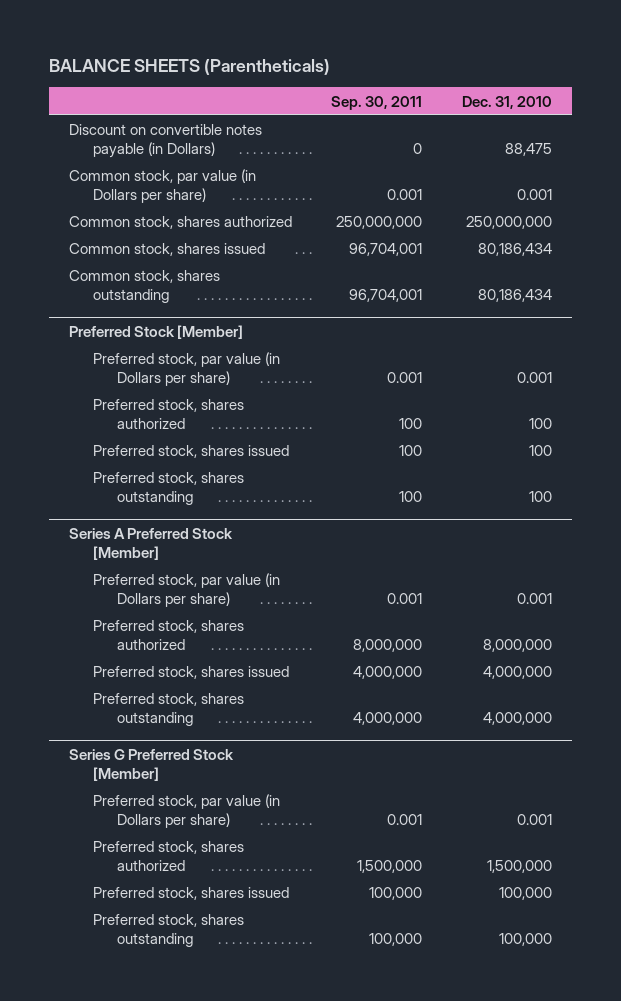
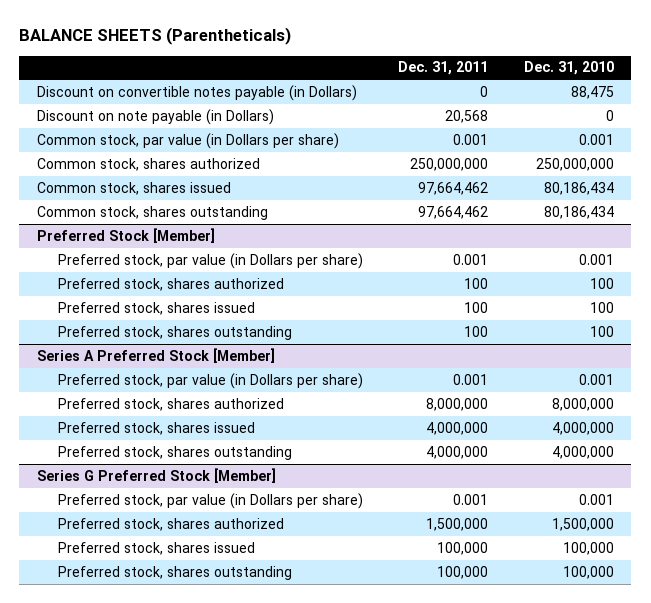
- | Sep. 30, 2011 | Dec. 31, 2010
+ | Dec. 31, 2011 | Dec. 31, 2010
+ Discount on note payable (in Dollars) | 20,568 | 0

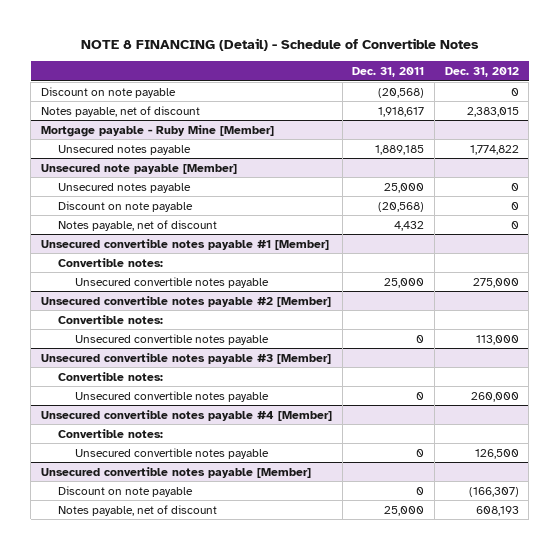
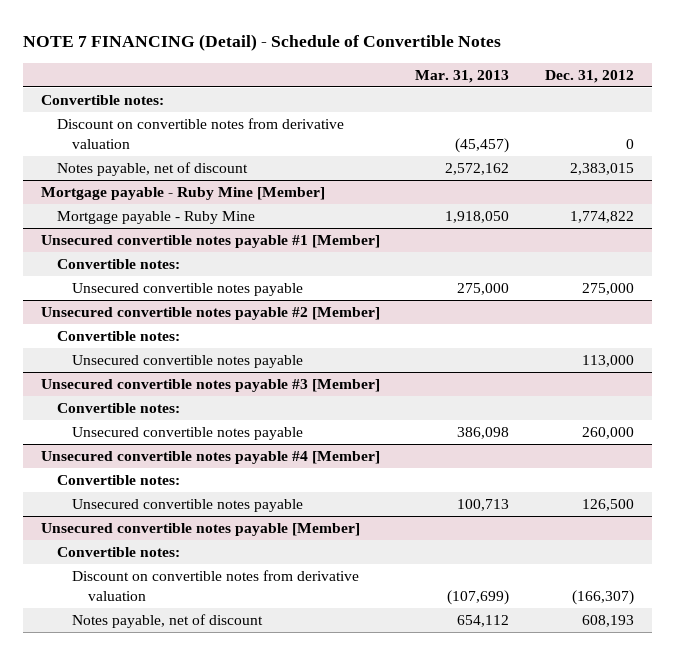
- NOTE 8 FINANCING (Detail) - Schedule of Convertible Notes
+ NOTE 7 FINANCING (Detail) - Schedule of Convertible Notes
- | Dec. 31, 2011 | Dec. 31, 2012
+ | Mar. 31, 2013 | Dec. 31, 2012
- Discount on note payable | (20,568) | 0
+ Convertible notes:
+ Discount on convertible notes from derivative valuation | (45,457) | 0
@ Mortgage payable - Ruby Mine [Member]
- Unsecured notes payable | 1,889,185 | 1,774,822
- Unsecured note payable [Member]
- Unsecured notes payable | 25,000 | 0
- Discount on note payable | (20,568) | 0
- Notes payable, net of discount | 4,432 | 0
@ Mortgage payable - Ruby Mine [Member]
+ Mortgage payable - Ruby Mine | 1,918,050 | 1,774,822
@ Unsecured convertible notes payable [Member]
- Discount on note payable | 0 | (166,307)
+ Convertible notes:
+ Discount on convertible notes from derivative valuation | (107,699) | (166,307)

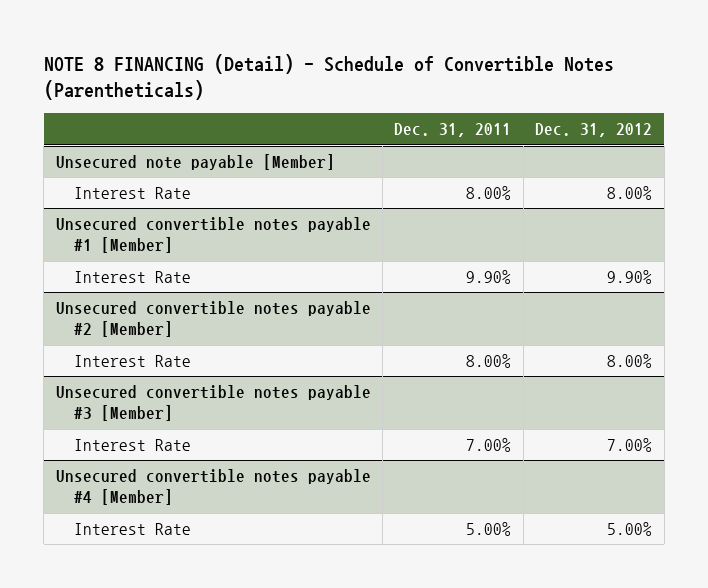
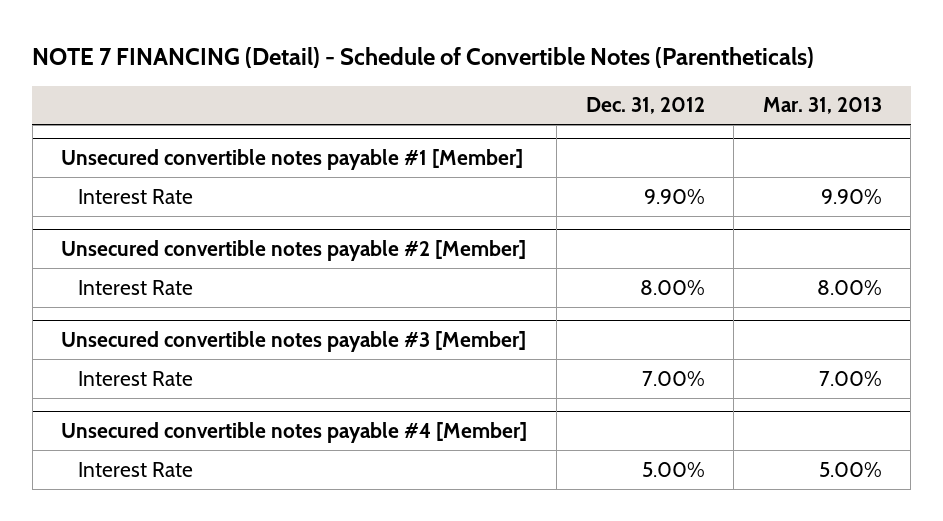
- NOTE 8 FINANCING (Detail) - Schedule of Convertible Notes (Parentheticals)
+ NOTE 7 FINANCING (Detail) - Schedule of Convertible Notes (Parentheticals)
- | Dec. 31, 2011 | Dec. 31, 2012
+ | Dec. 31, 2012 | Mar. 31, 2013
- Unsecured note payable [Member]
- Interest Rate | 8.00% | 8.00%

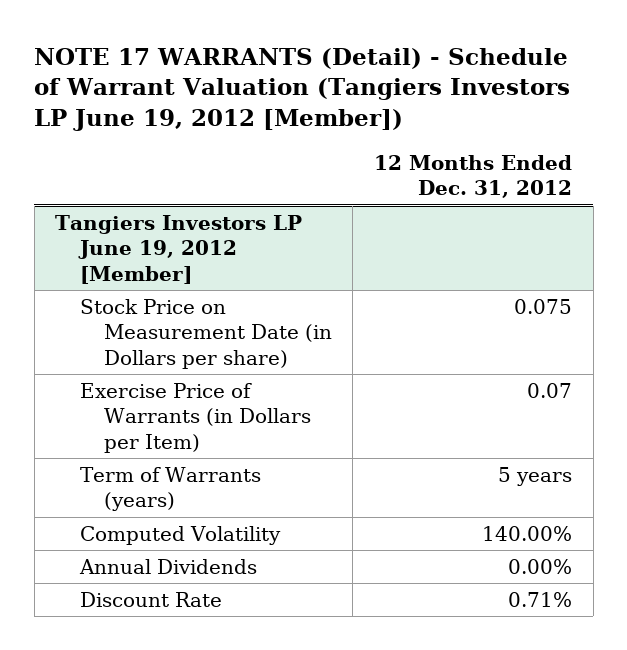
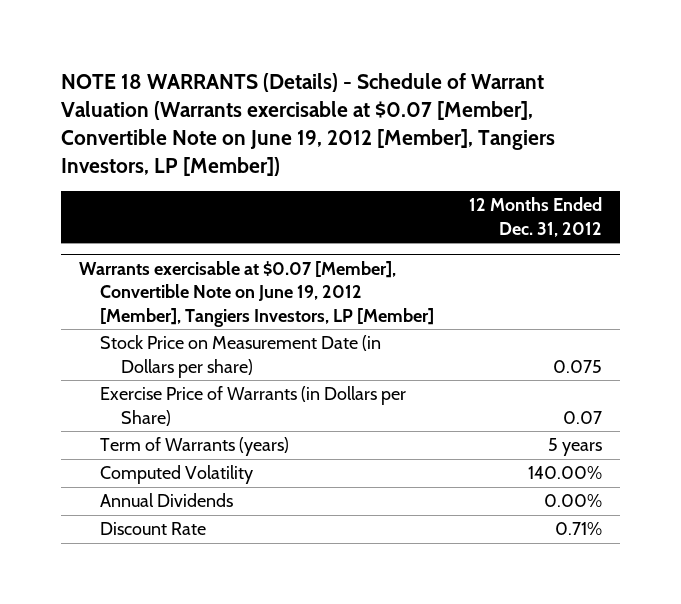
- NOTE 17 WARRANTS (Detail) - Schedule of Warrant Valuation (Tangiers Investors LP June 19, 2012 [Member])
+ NOTE 18 WARRANTS (Details) - Schedule of Warrant Valuation (Warrants exercisable at $0.07 [Member], Convertible Note on June 19, 2012 [Member], Tangiers Investors, LP [Member])
- Tangiers Investors LP June 19, 2012 [Member]
+ Warrants exercisable at $0.07 [Member], Convertible Note on June 19, 2012 [Member], Tangiers Investors, LP [Member]
- Exercise Price of Warrants (in Dollars per Item) | 0.07
+ Exercise Price of Warrants (in Dollars per Share) | 0.07

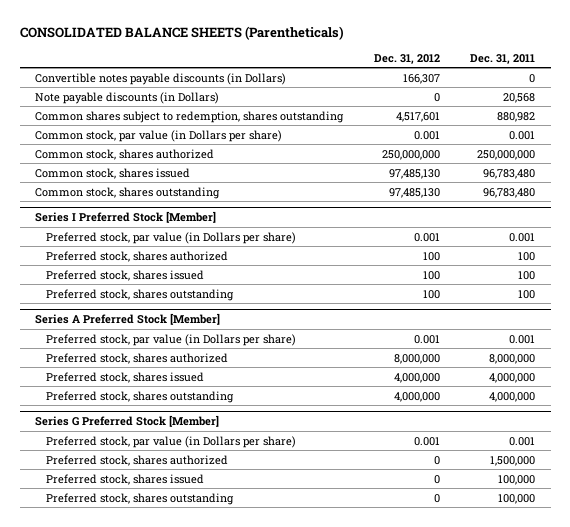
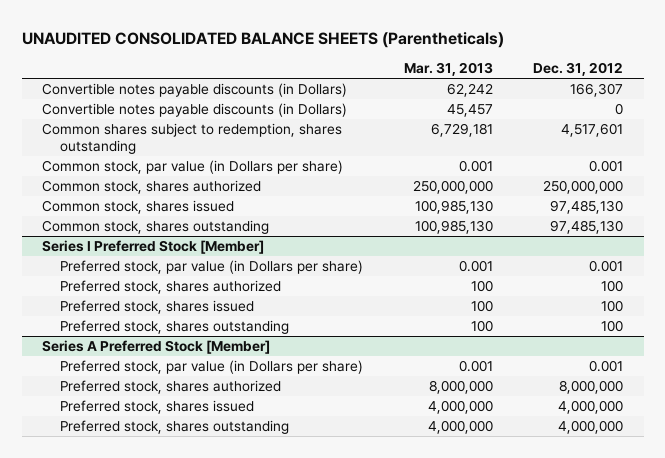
- CONSOLIDATED BALANCE SHEETS (Parentheticals)
+ UNAUDITED CONSOLIDATED BALANCE SHEETS (Parentheticals)
- | Dec. 31, 2012 | Dec. 31, 2011
+ | Mar. 31, 2013 | Dec. 31, 2012
- Note payable discounts (in Dollars) | 0 | 20,568
+ Convertible notes payable discounts (in Dollars) | 45,457 | 0
- Series G Preferred Stock [Member]
- Preferred stock, par value (in Dollars per share) | 0.001 | 0.001
- Preferred stock, shares authorized | 0 | 1,500,000
- Preferred stock, shares issued | 0 | 100,000
- Preferred stock, shares outstanding | 0 | 100,000

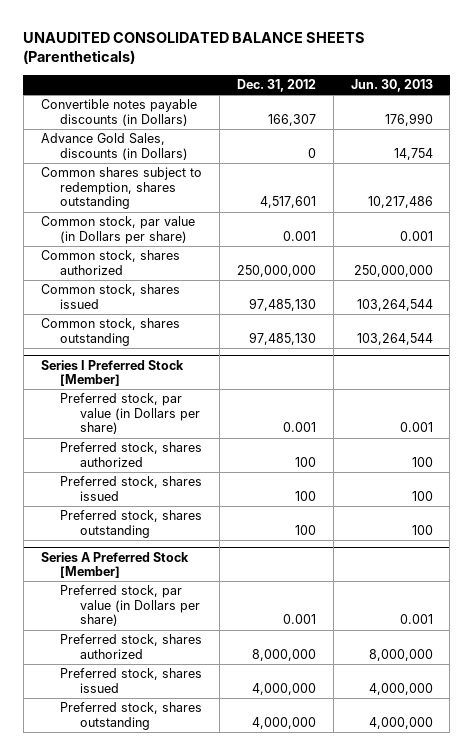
- | Mar. 31, 2013 | Dec. 31, 2012
+ | Dec. 31, 2012 | Jun. 30, 2013
- Convertible notes payable discounts (in Dollars) | 45,457 | 0
+ Advance Gold Sales, discounts (in Dollars) | 0 | 14,754

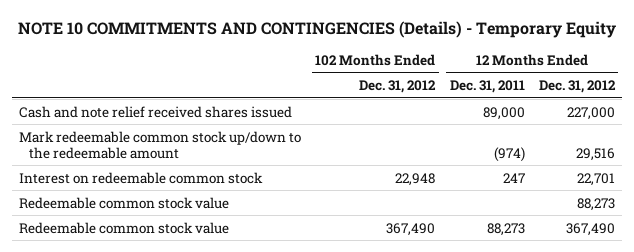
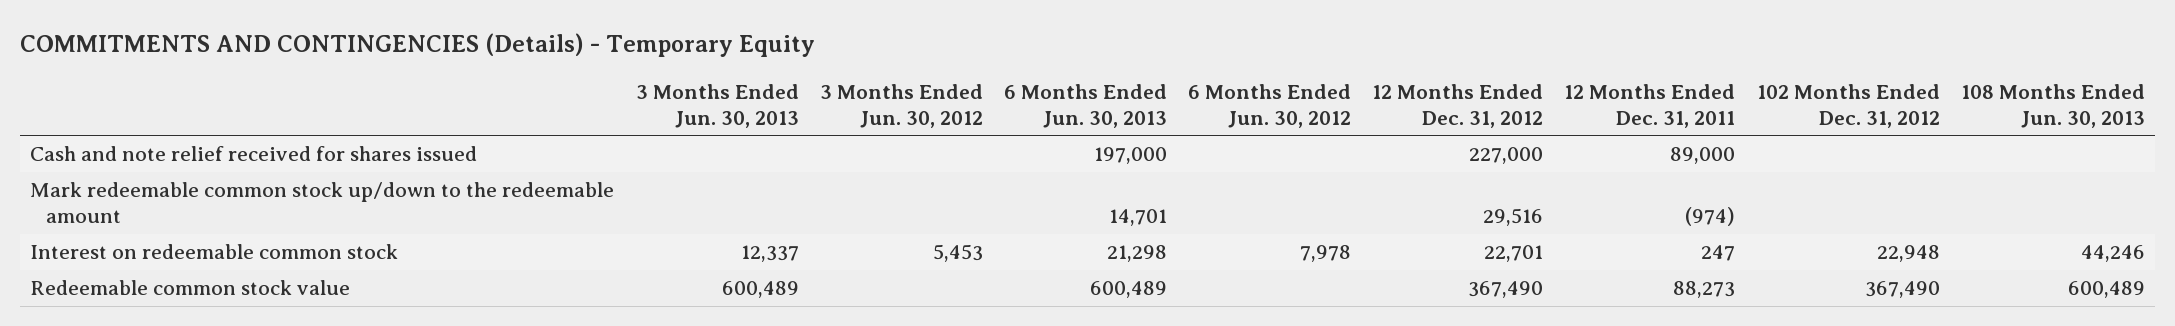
- NOTE 10 COMMITMENTS AND CONTINGENCIES (Details) - Temporary Equity
+ COMMITMENTS AND CONTINGENCIES (Details) - Temporary Equity
- | 102 Months Ended Dec. 31, 2012 | 12 Months Ended Dec. 31, 2011 | 12 Months Ended Dec. 31, 2012
+ | 3 Months Ended Jun. 30, 2013 | 3 Months Ended Jun. 30, 2012 | 6 Months Ended Jun. 30, 2013 | 6 Months Ended Jun. 30, 2012 | 12 Months Ended Dec. 31, 2012 | 12 Months Ended Dec. 31, 2011 | 102 Months Ended Dec. 31, 2012 | 108 Months Ended Jun. 30, 2013
- Cash and note relief received shares issued | | 89,000 | 227,000
+ Cash and note relief received for shares issued | | | 197,000 | | 227,000 | 89,000 | |
- Redeemable common stock value | | | 88,273

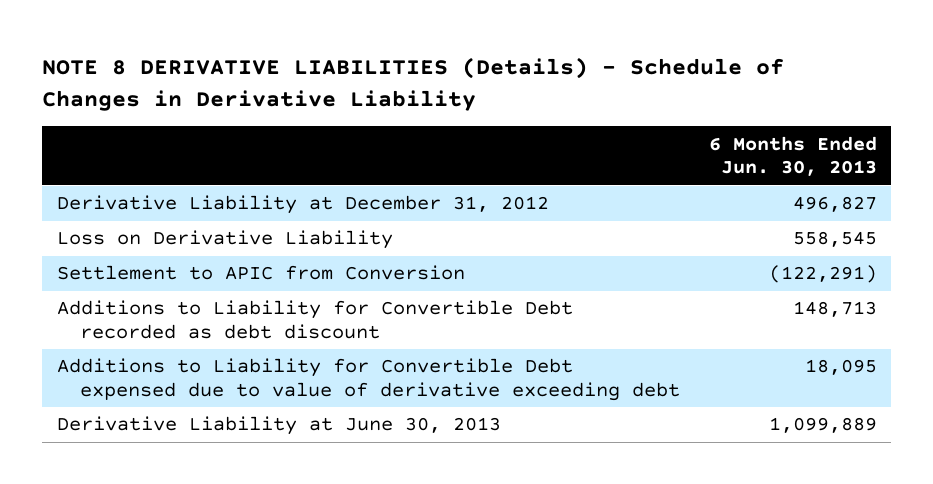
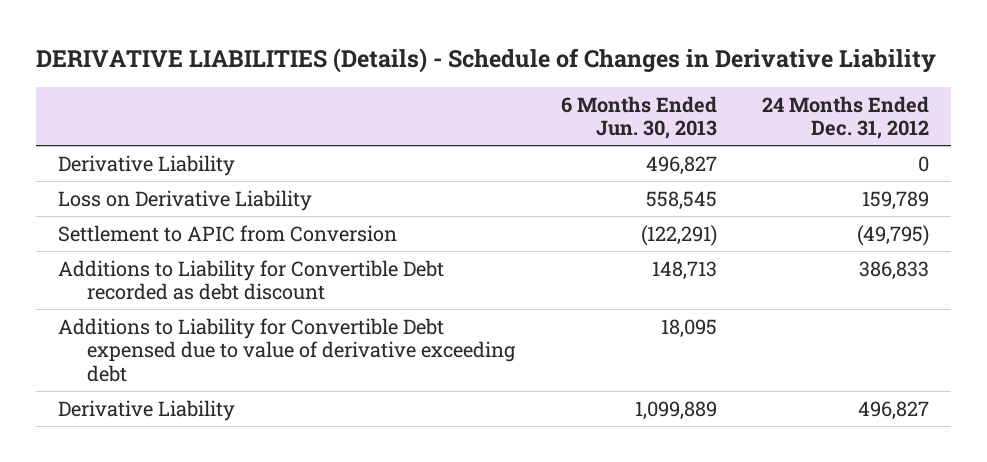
- NOTE 8 DERIVATIVE LIABILITIES (Details) - Schedule of Changes in Derivative Liability
+ DERIVATIVE LIABILITIES (Details) - Schedule of Changes in Derivative Liability
- | 6 Months Ended Jun. 30, 2013
+ | 6 Months Ended Jun. 30, 2013 | 24 Months Ended Dec. 31, 2012
- Derivative Liability at December 31, 2012 | 496,827
+ Derivative Liability | 496,827 | 0
- Derivative Liability at June 30, 2013 | 1,099,889
+ Derivative Liability | 1,099,889 | 496,827

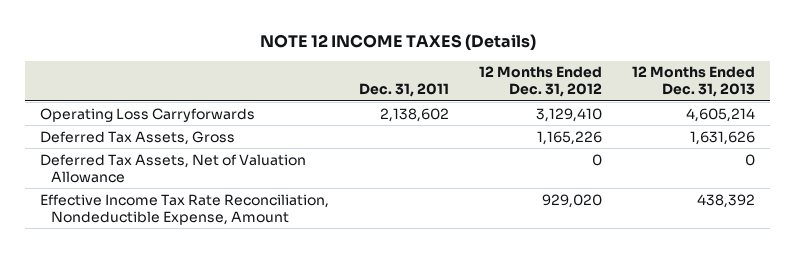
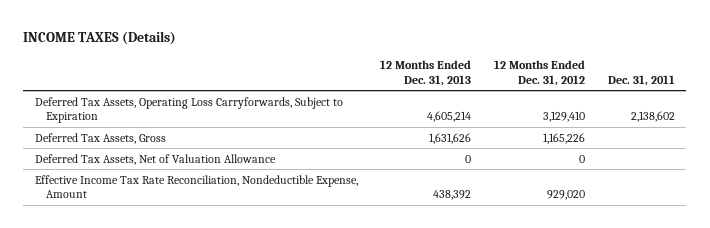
- NOTE 12 INCOME TAXES (Details)
+ INCOME TAXES (Details)
- | Dec. 31, 2011 | 12 Months Ended Dec. 31, 2012 | 12 Months Ended Dec. 31, 2013
+ | 12 Months Ended Dec. 31, 2013 | 12 Months Ended Dec. 31, 2012 | Dec. 31, 2011
- Operating Loss Carryforwards | 2,138,602 | 3,129,410 | 4,605,214
+ Deferred Tax Assets, Operating Loss Carryforwards, Subject to Expiration | 4,605,214 | 3,129,410 | 2,138,602

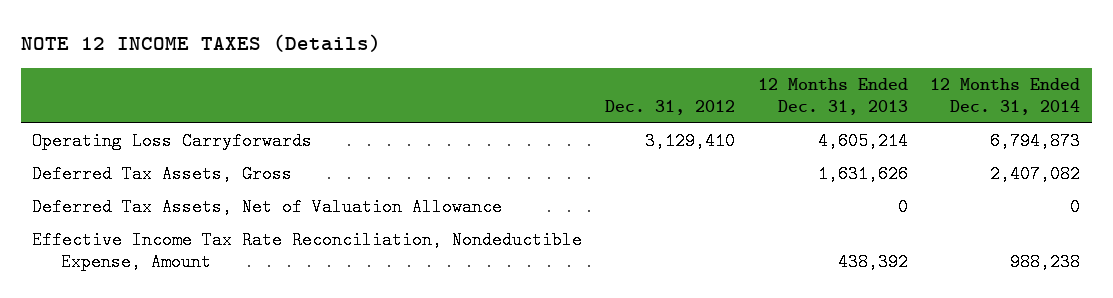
- INCOME TAXES (Details)
+ NOTE 12 INCOME TAXES (Details)
- | 12 Months Ended Dec. 31, 2013 | 12 Months Ended Dec. 31, 2012 | Dec. 31, 2011
+ | Dec. 31, 2012 | 12 Months Ended Dec. 31, 2013 | 12 Months Ended Dec. 31, 2014
- Deferred Tax Assets, Operating Loss Carryforwards, Subject to Expiration | 4,605,214 | 3,129,410 | 2,138,602
+ Operating Loss Carryforwards | 3,129,410 | 4,605,214 | 6,794,873

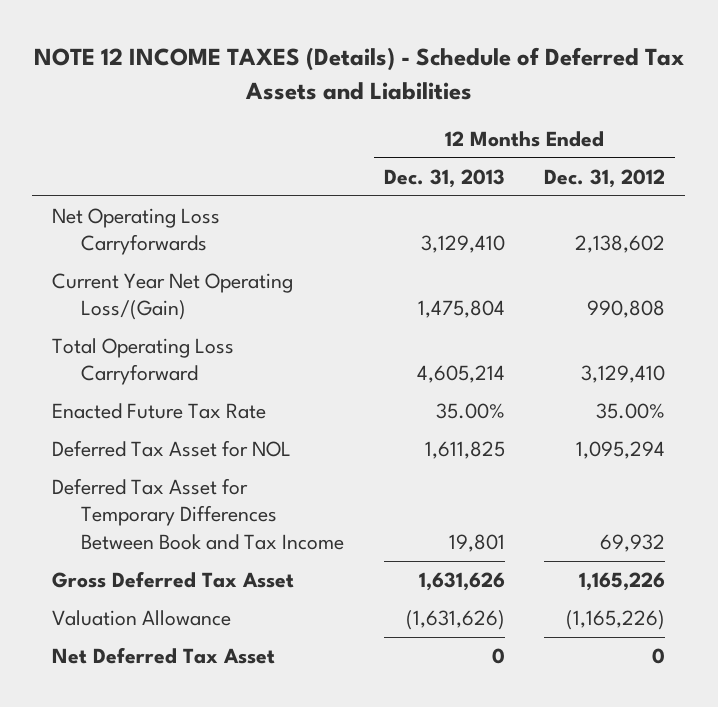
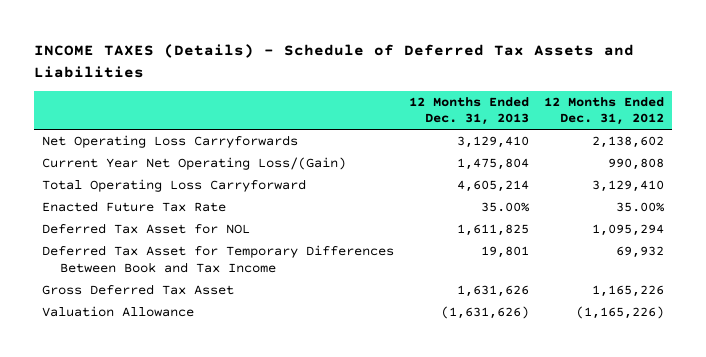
- NOTE 12 INCOME TAXES (Details) - Schedule of Deferred Tax Assets and Liabilities
+ INCOME TAXES (Details) - Schedule of Deferred Tax Assets and Liabilities
- Net Deferred Tax Asset | 0 | 0

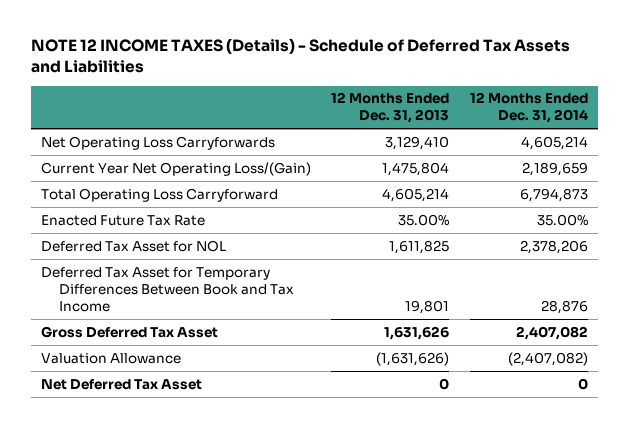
- INCOME TAXES (Details) - Schedule of Deferred Tax Assets and Liabilities
+ NOTE 12 INCOME TAXES (Details) - Schedule of Deferred Tax Assets and Liabilities
- | 12 Months Ended Dec. 31, 2013 | 12 Months Ended Dec. 31, 2012
+ | 12 Months Ended Dec. 31, 2013 | 12 Months Ended Dec. 31, 2014
+ Net Deferred Tax Asset | 0 | 0

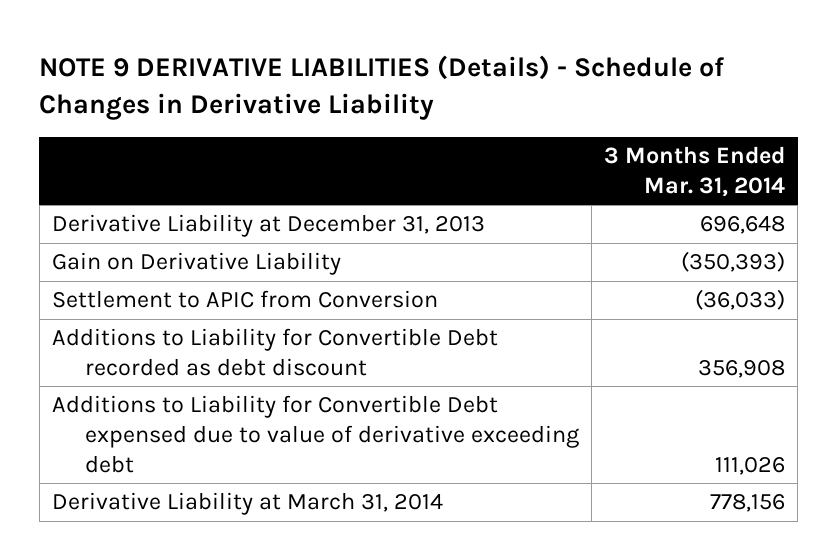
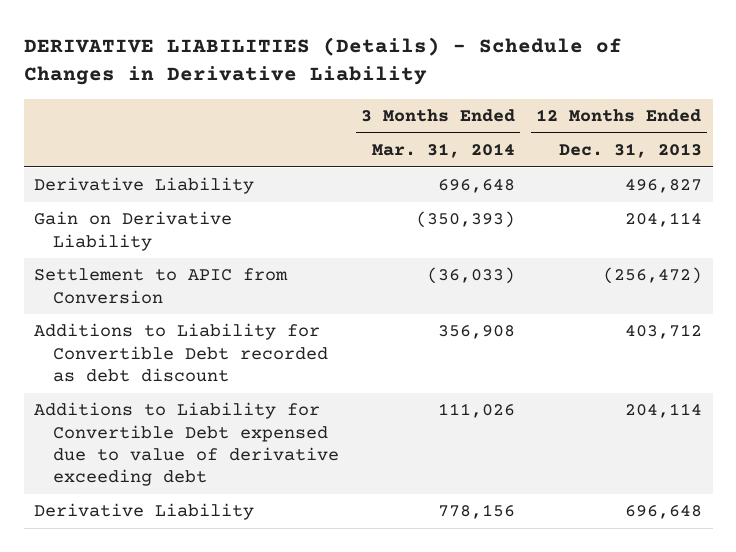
- NOTE 9 DERIVATIVE LIABILITIES (Details) - Schedule of Changes in Derivative Liability
+ DERIVATIVE LIABILITIES (Details) - Schedule of Changes in Derivative Liability
- | 3 Months Ended Mar. 31, 2014
+ | 3 Months Ended Mar. 31, 2014 | 12 Months Ended Dec. 31, 2013
- Derivative Liability at December 31, 2013 | 696,648
+ Derivative Liability | 696,648 | 496,827
- Derivative Liability at March 31, 2014 | 778,156
+ Derivative Liability | 778,156 | 696,648

